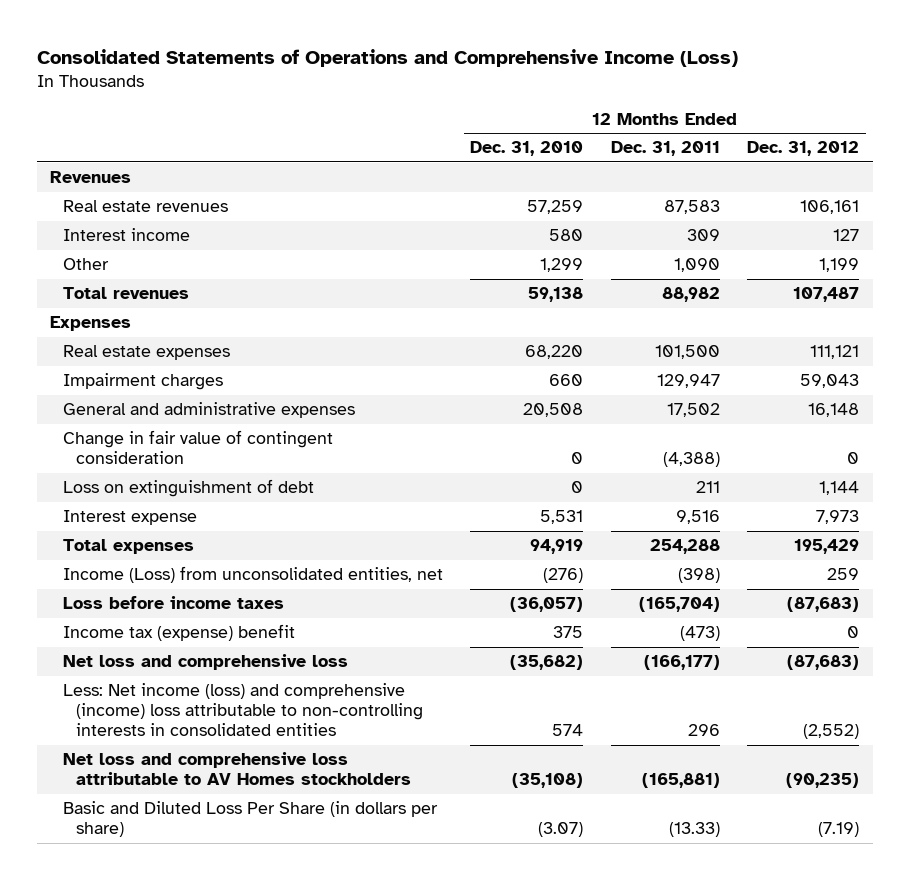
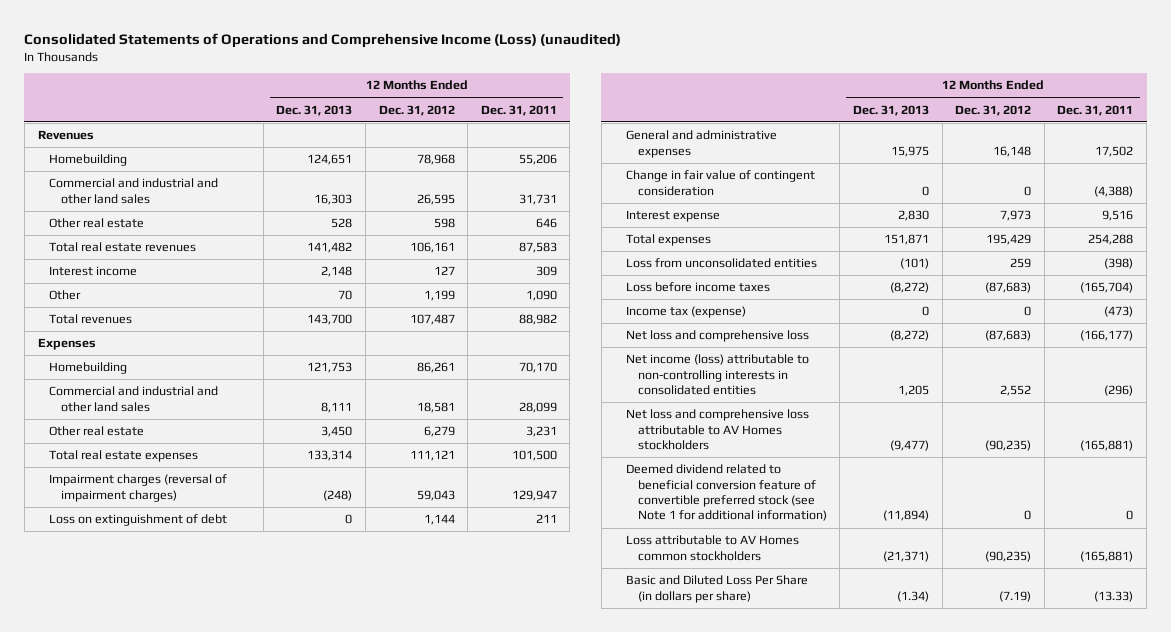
- Consolidated Statements of Operations and Comprehensive Income (Loss)
+ Consolidated Statements of Operations and Comprehensive Income (Loss) (unaudited)
- | 12 Months Ended Dec. 31, 2010 | 12 Months Ended Dec. 31, 2011 | 12 Months Ended Dec. 31, 2012
+ | 12 Months Ended Dec. 31, 2013 | 12 Months Ended Dec. 31, 2012 | 12 Months Ended Dec. 31, 2011
- Real estate revenues | 57,259 | 87,583 | 106,161
+ Homebuilding | 124,651 | 78,968 | 55,206
+ Commercial and industrial and other land sales | 16,303 | 26,595 | 31,731
+ Other real estate | 528 | 598 | 646
+ Total real estate revenues | 141,482 | 106,161 | 87,583
- Real estate expenses | 68,220 | 101,500 | 111,121
- Impairment charges | 660 | 129,947 | 59,043
+ Homebuilding | 121,753 | 86,261 | 70,170
+ Commercial and industrial and other land sales | 8,111 | 18,581 | 28,099
+ Other real estate | 3,450 | 6,279 | 3,231
+ Total real estate expenses | 133,314 | 111,121 | 101,500
+ Impairment charges (reversal of impairment charges) | (248) | 59,043 | 129,947
moved up: Loss on extinguishment of debt | 0 | 1,144 | 211
- Income (Loss) from unconsolidated entities, net | (276) | (398) | 259
+ Loss from unconsolidated entities | (101) | 259 | (398)
- Income tax (expense) benefit | 375 | (473) | 0
+ Income tax (expense) | 0 | 0 | (473)
- Less: Net income (loss) and comprehensive (income) loss attributable to non-controlling interests in consolidated entities | 574 | 296 | (2,552)
+ Net income (loss) attributable to non-controlling interests in consolidated entities | 1,205 | 2,552 | (296)
+ Deemed dividend related to beneficial conversion feature of convertible preferred stock (see Note 1 for additional information) | (11,894) | 0 | 0
+ Loss attributable to AV Homes common stockholders | (21,371) | (90,235) | (165,881)

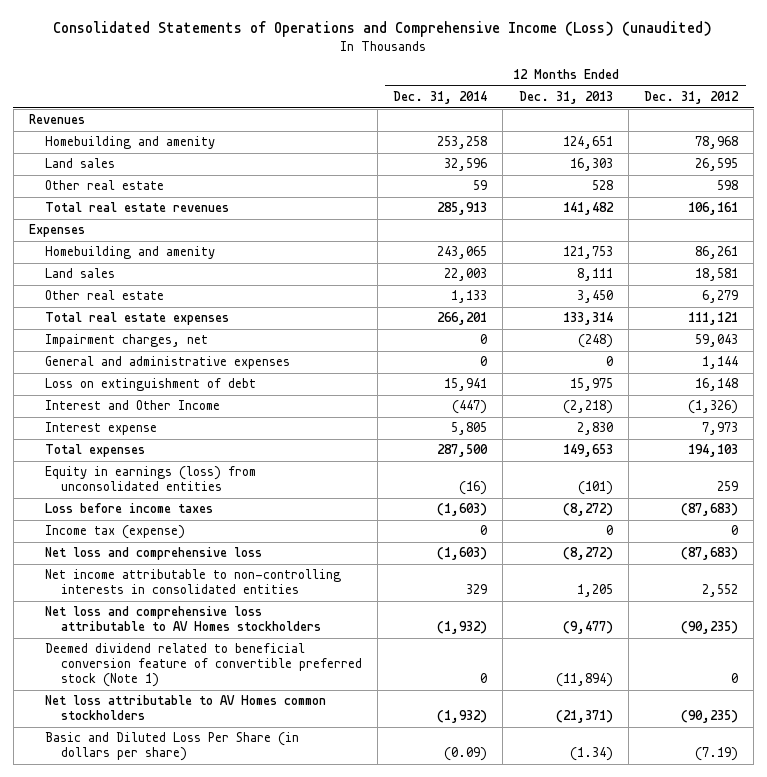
- | 12 Months Ended Dec. 31, 2013 | 12 Months Ended Dec. 31, 2012 | 12 Months Ended Dec. 31, 2011
+ | 12 Months Ended Dec. 31, 2014 | 12 Months Ended Dec. 31, 2013 | 12 Months Ended Dec. 31, 2012
- Homebuilding | 124,651 | 78,968 | 55,206
- Commercial and industrial and other land sales | 16,303 | 26,595 | 31,731
+ Homebuilding and amenity | 253,258 | 124,651 | 78,968
+ Land sales | 32,596 | 16,303 | 26,595
- Interest income | 2,148 | 127 | 309
- Other | 70 | 1,199 | 1,090
- Total revenues | 143,700 | 107,487 | 88,982
- Homebuilding | 121,753 | 86,261 | 70,170
- Commercial and industrial and other land sales | 8,111 | 18,581 | 28,099
+ Homebuilding and amenity | 243,065 | 121,753 | 86,261
+ Land sales | 22,003 | 8,111 | 18,581
- Impairment charges (reversal of impairment charges) | (248) | 59,043 | 129,947
- Loss on extinguishment of debt | 0 | 1,144 | 211
- General and administrative expenses | 15,975 | 16,148 | 17,502
- Change in fair value of contingent consideration | 0 | 0 | (4,388)
+ Impairment charges, net | 0 | (248) | 59,043
+ General and administrative expenses | 0 | 0 | 1,144
+ Loss on extinguishment of debt | 15,941 | 15,975 | 16,148
+ Interest and Other Income | (447) | (2,218) | (1,326)
- Total expenses | 151,871 | 195,429 | 254,288
- Loss from unconsolidated entities | (101) | 259 | (398)
+ Total expenses | 287,500 | 149,653 | 194,103
+ Equity in earnings (loss) from unconsolidated entities | (16) | (101) | 259
- Net income (loss) attributable to non-controlling interests in consolidated entities | 1,205 | 2,552 | (296)
+ Net income attributable to non-controlling interests in consolidated entities | 329 | 1,205 | 2,552
- Deemed dividend related to beneficial conversion feature of convertible preferred stock (see Note 1 for additional information) | (11,894) | 0 | 0
- Loss attributable to AV Homes common stockholders | (21,371) | (90,235) | (165,881)
+ Deemed dividend related to beneficial conversion feature of convertible preferred stock (Note 1) | 0 | (11,894) | 0
+ Net loss attributable to AV Homes common stockholders | (1,932) | (21,371) | (90,235)

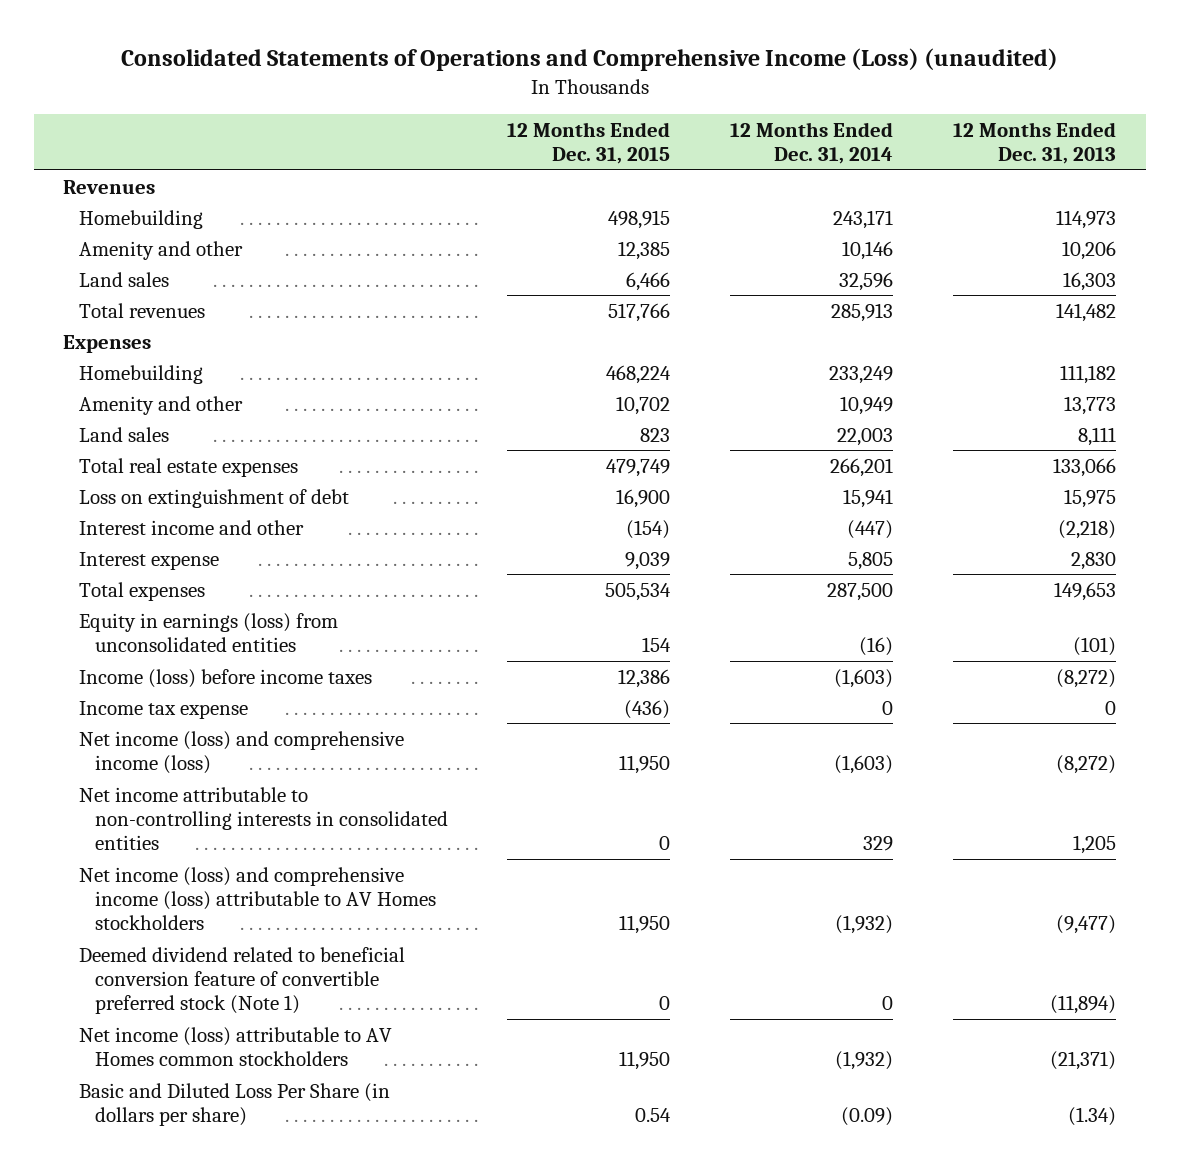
- | 12 Months Ended Dec. 31, 2014 | 12 Months Ended Dec. 31, 2013 | 12 Months Ended Dec. 31, 2012
+ | 12 Months Ended Dec. 31, 2015 | 12 Months Ended Dec. 31, 2014 | 12 Months Ended Dec. 31, 2013
- Homebuilding and amenity | 253,258 | 124,651 | 78,968
+ Homebuilding | 498,915 | 243,171 | 114,973
+ Amenity and other | 12,385 | 10,146 | 10,206
- Other real estate | 59 | 528 | 598
- Total real estate revenues | 285,913 | 141,482 | 106,161
+ Total revenues | 517,766 | 285,913 | 141,482
- Homebuilding and amenity | 243,065 | 121,753 | 86,261
+ Homebuilding | 468,224 | 233,249 | 111,182
+ Amenity and other | 10,702 | 10,949 | 13,773
- Other real estate | 1,133 | 3,450 | 6,279
- Total real estate expenses | 266,201 | 133,314 | 111,121
- Impairment charges, net | 0 | (248) | 59,043
- General and administrative expenses | 0 | 0 | 1,144
+ Total real estate expenses | 479,749 | 266,201 | 133,066
- Interest and Other Income | (447) | (2,218) | (1,326)
+ Interest income and other | (154) | (447) | (2,218)
- Loss before income taxes | (1,603) | (8,272) | (87,683)
- Income tax (expense) | 0 | 0 | 0
- Net loss and comprehensive loss | (1,603) | (8,272) | (87,683)
+ Income (loss) before income taxes | 12,386 | (1,603) | (8,272)
+ Income tax expense | (436) | 0 | 0
+ Net income (loss) and comprehensive income (loss) | 11,950 | (1,603) | (8,272)
- Net loss and comprehensive loss attributable to AV Homes stockholders | (1,932) | (9,477) | (90,235)
+ Net income (loss) and comprehensive income (loss) attributable to AV Homes stockholders | 11,950 | (1,932) | (9,477)
- Net loss attributable to AV Homes common stockholders | (1,932) | (21,371) | (90,235)
+ Net income (loss) attributable to AV Homes common stockholders | 11,950 | (1,932) | (21,371)

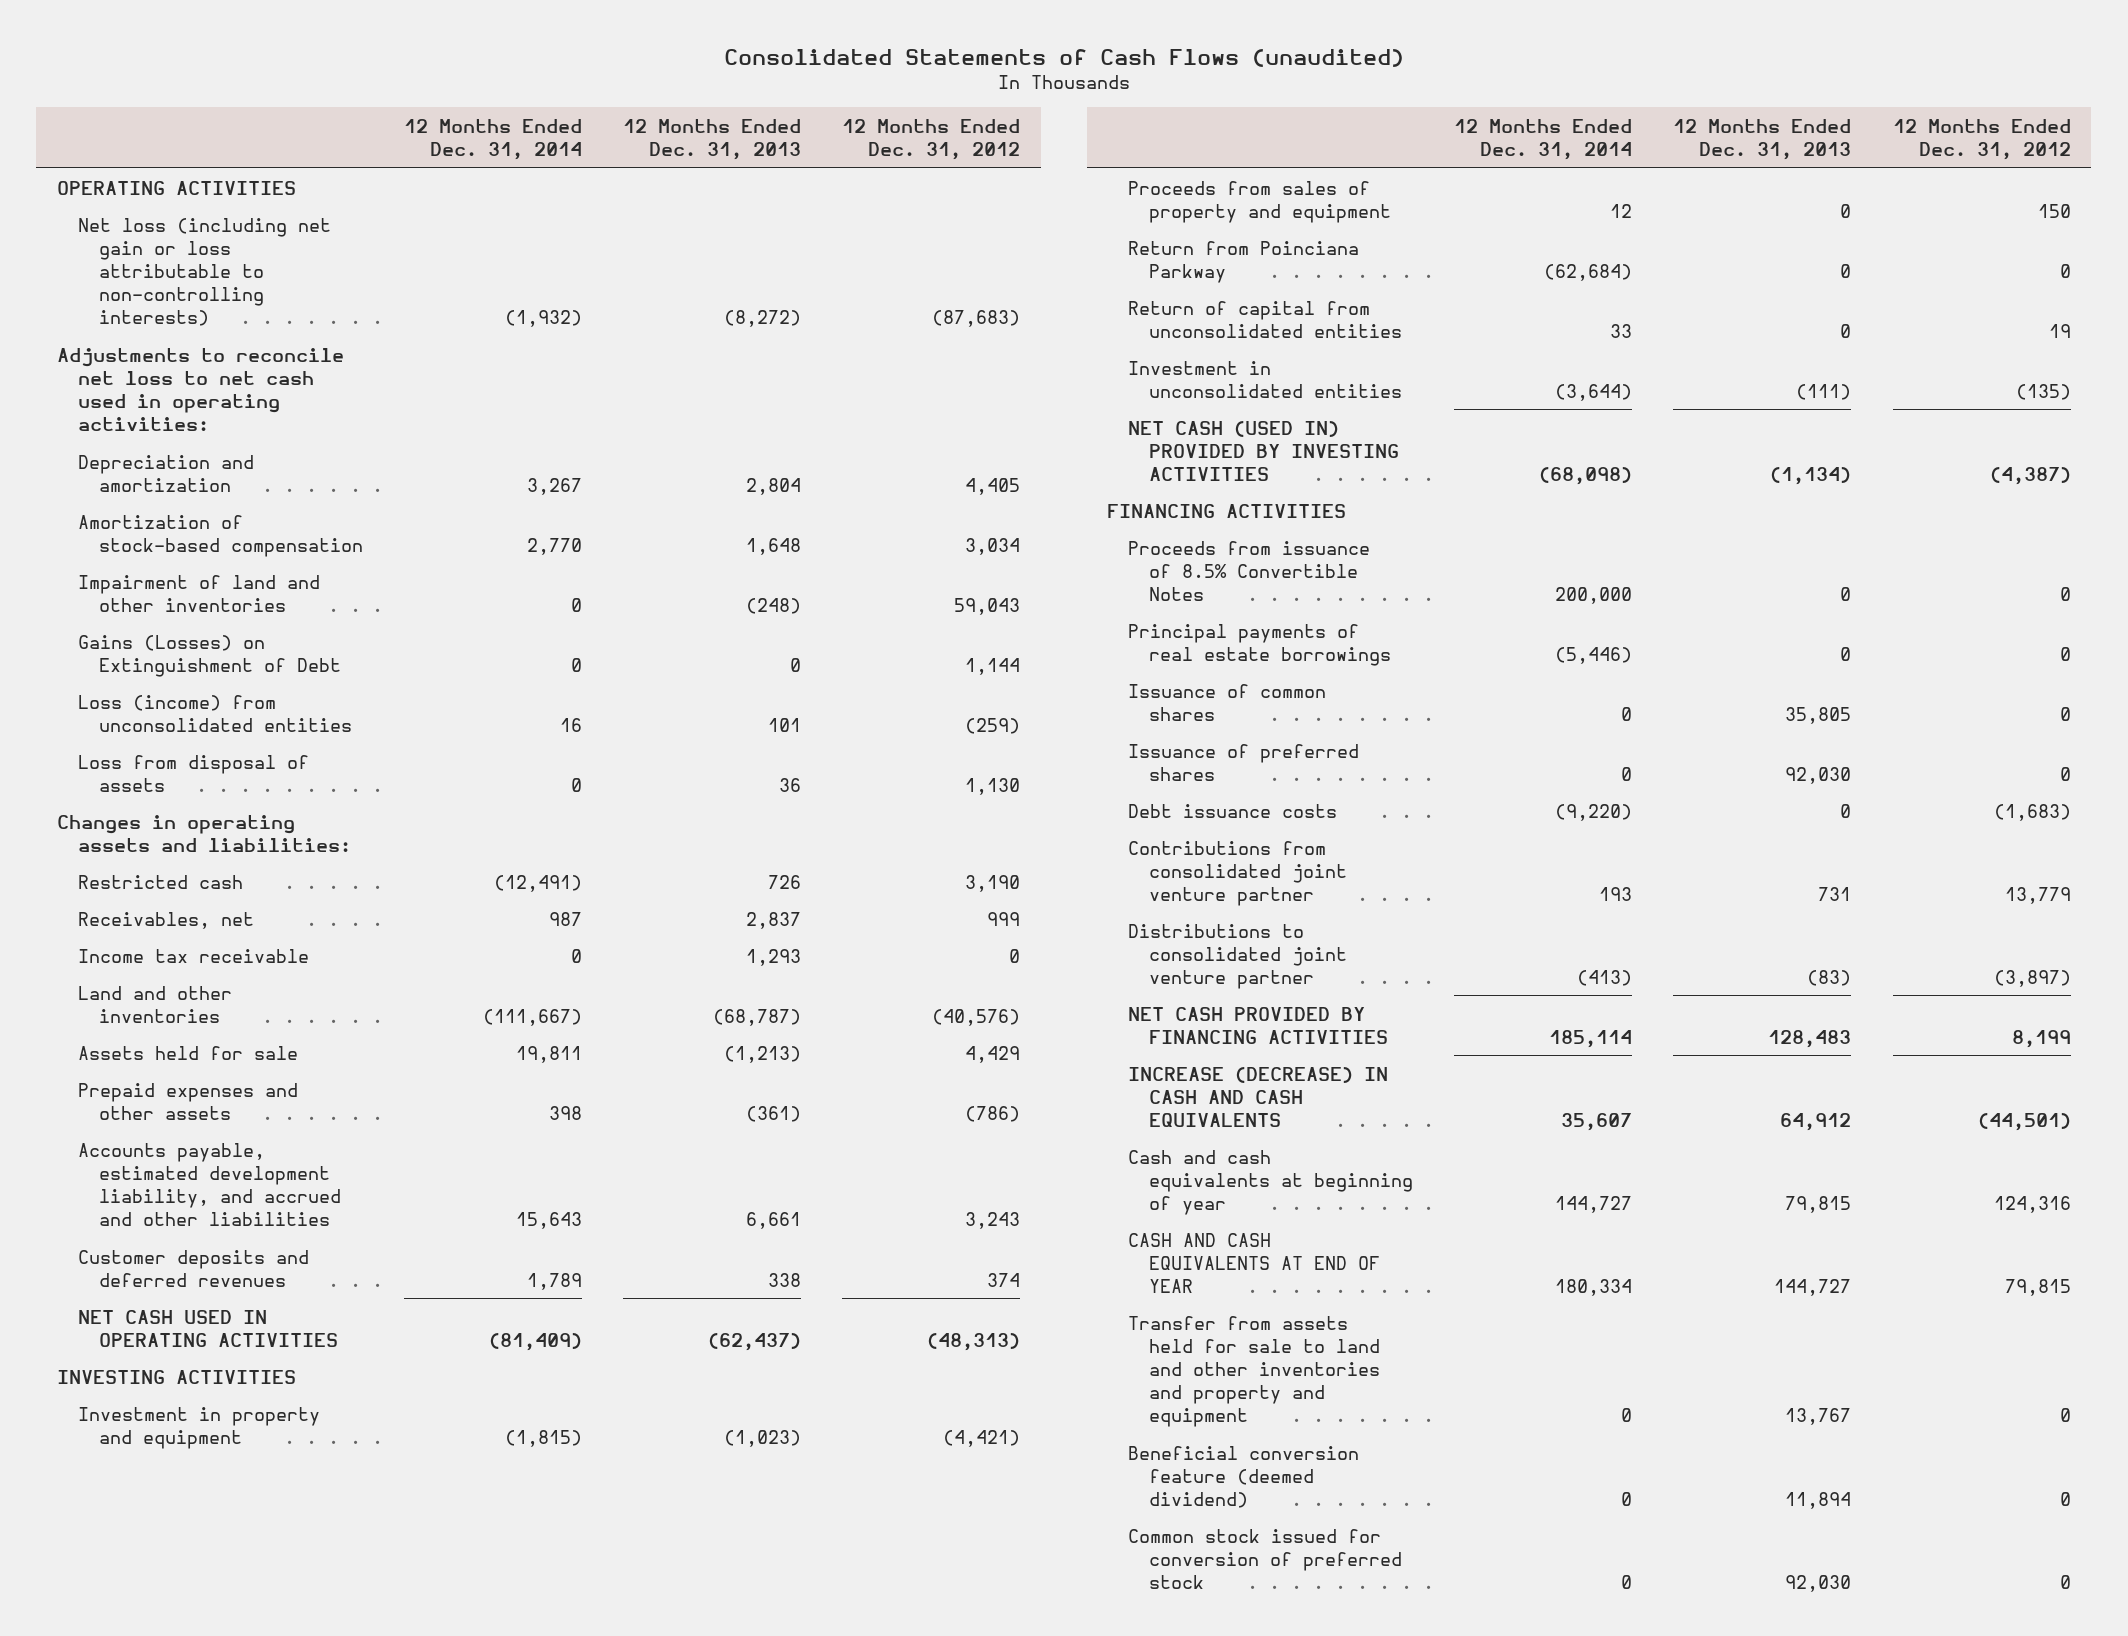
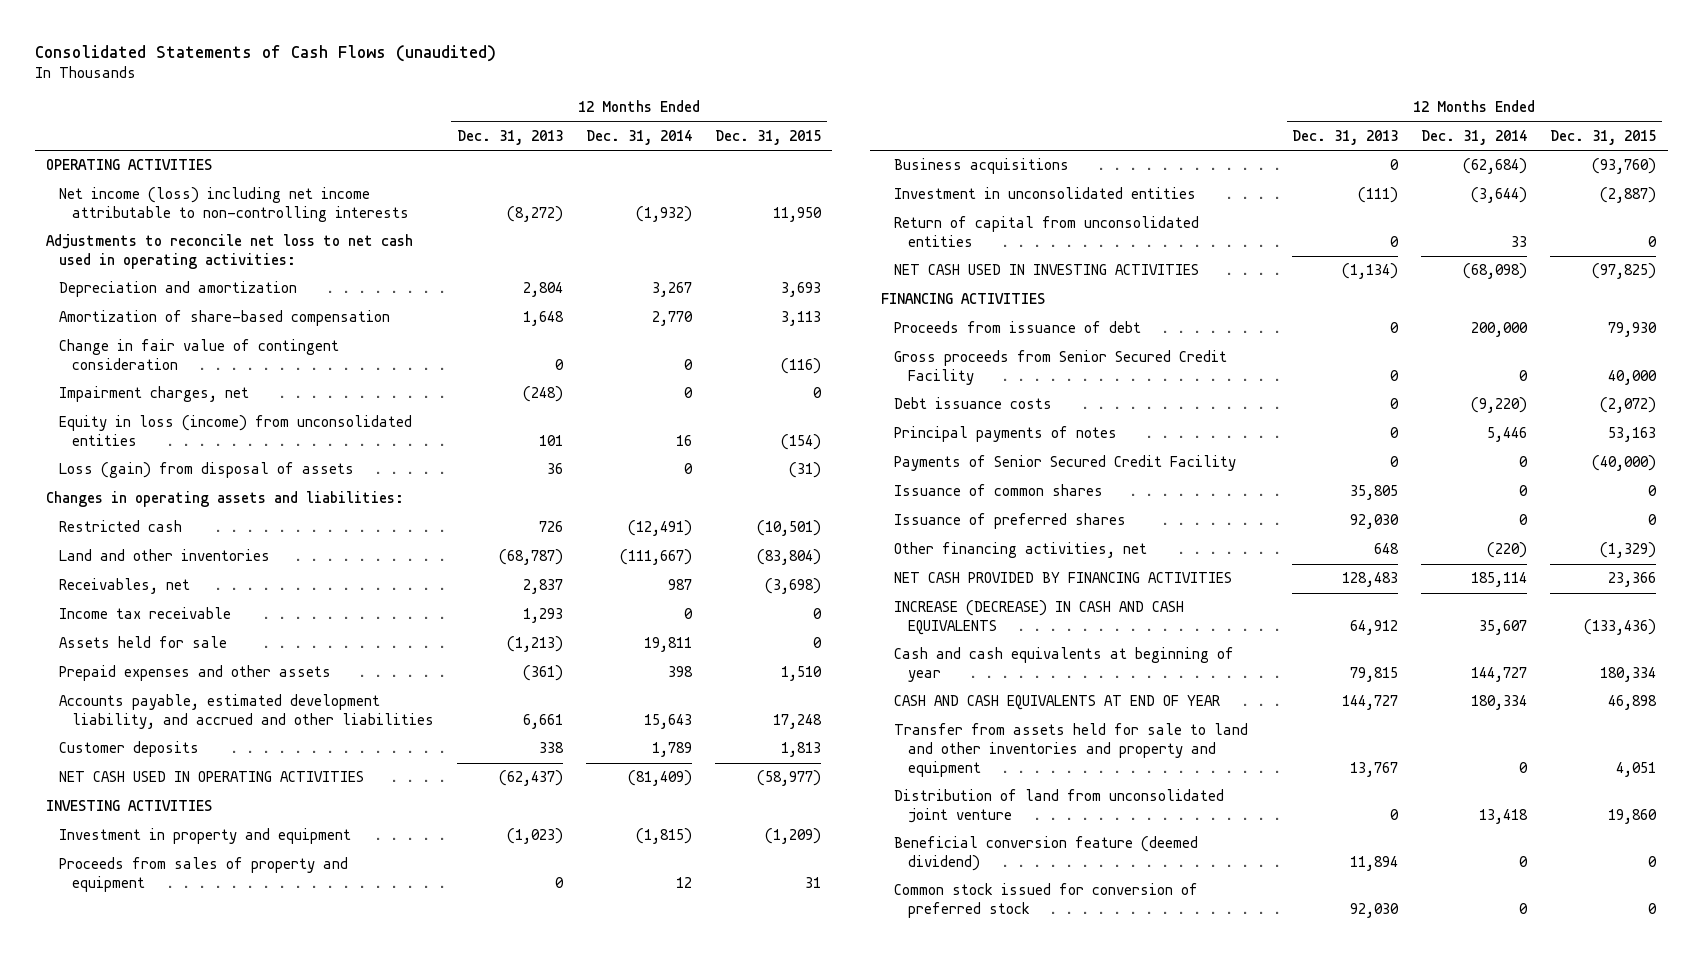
- | 12 Months Ended Dec. 31, 2014 | 12 Months Ended Dec. 31, 2013 | 12 Months Ended Dec. 31, 2012
+ | 12 Months Ended Dec. 31, 2013 | 12 Months Ended Dec. 31, 2014 | 12 Months Ended Dec. 31, 2015
- Net loss (including net gain or loss attributable to non-controlling interests) | (1,932) | (8,272) | (87,683)
+ Net income (loss) including net income attributable to non-controlling interests | (8,272) | (1,932) | 11,950
- Amortization of stock-based compensation | 2,770 | 1,648 | 3,034
- Impairment of land and other inventories | 0 | (248) | 59,043
- Gains (Losses) on Extinguishment of Debt | 0 | 0 | 1,144
- Loss (income) from unconsolidated entities | 16 | 101 | (259)
- Loss from disposal of assets | 0 | 36 | 1,130
+ Amortization of share-based compensation | 1,648 | 2,770 | 3,113
+ Change in fair value of contingent consideration | 0 | 0 | (116)
+ Impairment charges, net | (248) | 0 | 0
+ Equity in loss (income) from unconsolidated entities | 101 | 16 | (154)
+ Loss (gain) from disposal of assets | 36 | 0 | (31)
moved up: Land and other inventories | (68,787) | (111,667) | (83,804)
- Customer deposits and deferred revenues | 1,789 | 338 | 374
+ Customer deposits | 338 | 1,789 | 1,813
- Return from Poinciana Parkway | (62,684) | 0 | 0
+ Business acquisitions | 0 | (62,684) | (93,760)
- NET CASH (USED IN) PROVIDED BY INVESTING ACTIVITIES | (68,098) | (1,134) | (4,387)
moved down: Return of capital from unconsolidated entities | 0 | 33 | 0
+ NET CASH USED IN INVESTING ACTIVITIES | (1,134) | (68,098) | (97,825)
- Proceeds from issuance of 8.5% Convertible Notes | 200,000 | 0 | 0
- Principal payments of real estate borrowings | (5,446) | 0 | 0
+ Proceeds from issuance of debt | 0 | 200,000 | 79,930
+ Gross proceeds from Senior Secured Credit Facility | 0 | 0 | 40,000
moved up: Debt issuance costs | 0 | (9,220) | (2,072)
+ Principal payments of notes | 0 | 5,446 | 53,163
+ Payments of Senior Secured Credit Facility | 0 | 0 | (40,000)
- Contributions from consolidated joint venture partner | 193 | 731 | 13,779
- Distributions to consolidated joint venture partner | (413) | (83) | (3,897)
+ Other financing activities, net | 648 | (220) | (1,329)
+ Distribution of land from unconsolidated joint venture | 0 | 13,418 | 19,860

